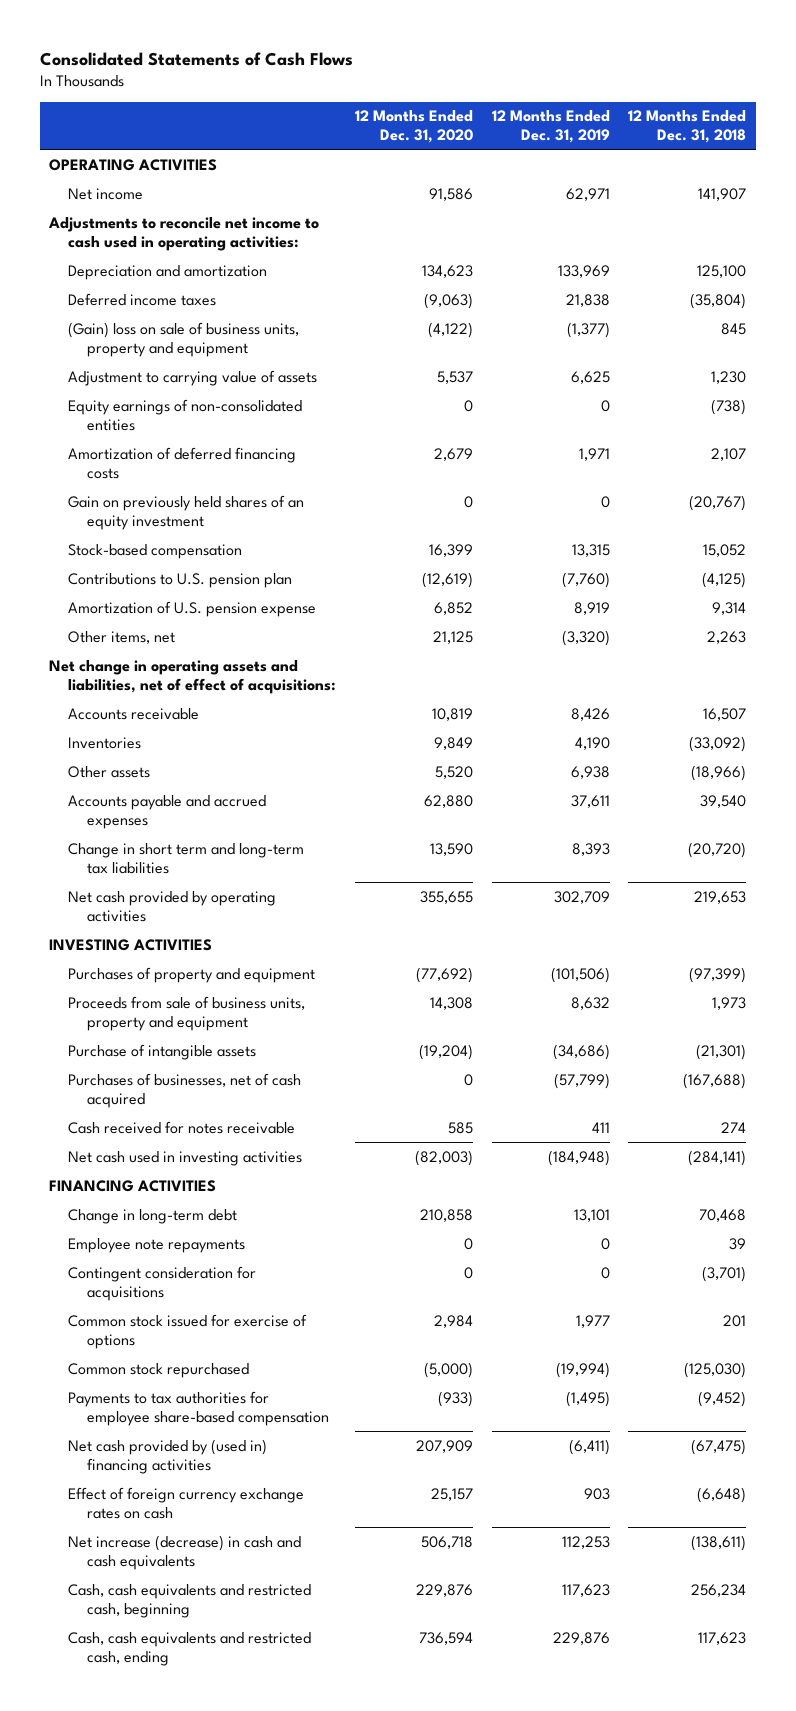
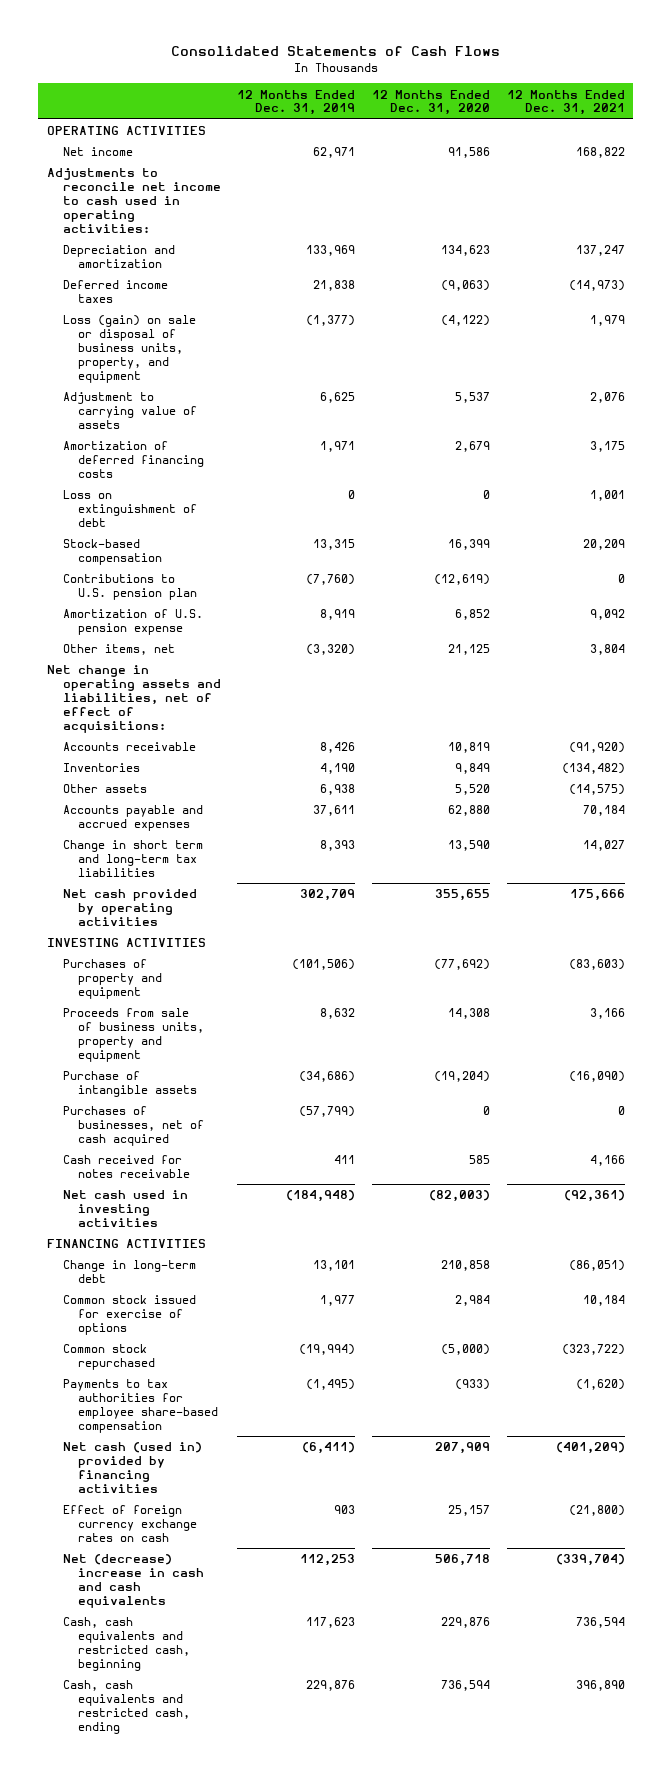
- | 12 Months Ended Dec. 31, 2020 | 12 Months Ended Dec. 31, 2019 | 12 Months Ended Dec. 31, 2018
+ | 12 Months Ended Dec. 31, 2019 | 12 Months Ended Dec. 31, 2020 | 12 Months Ended Dec. 31, 2021
- (Gain) loss on sale of business units, property and equipment | (4,122) | (1,377) | 845
+ Loss (gain) on sale or disposal of business units, property, and equipment | (1,377) | (4,122) | 1,979
- Equity earnings of non-consolidated entities | 0 | 0 | (738)
- Gain on previously held shares of an equity investment | 0 | 0 | (20,767)
+ Loss on extinguishment of debt | 0 | 0 | 1,001
- Employee note repayments | 0 | 0 | 39
- Contingent consideration for acquisitions | 0 | 0 | (3,701)
- Net cash provided by (used in) financing activities | 207,909 | (6,411) | (67,475)
+ Net cash (used in) provided by financing activities | (6,411) | 207,909 | (401,209)
- Net increase (decrease) in cash and cash equivalents | 506,718 | 112,253 | (138,611)
+ Net (decrease) increase in cash and cash equivalents | 112,253 | 506,718 | (339,704)

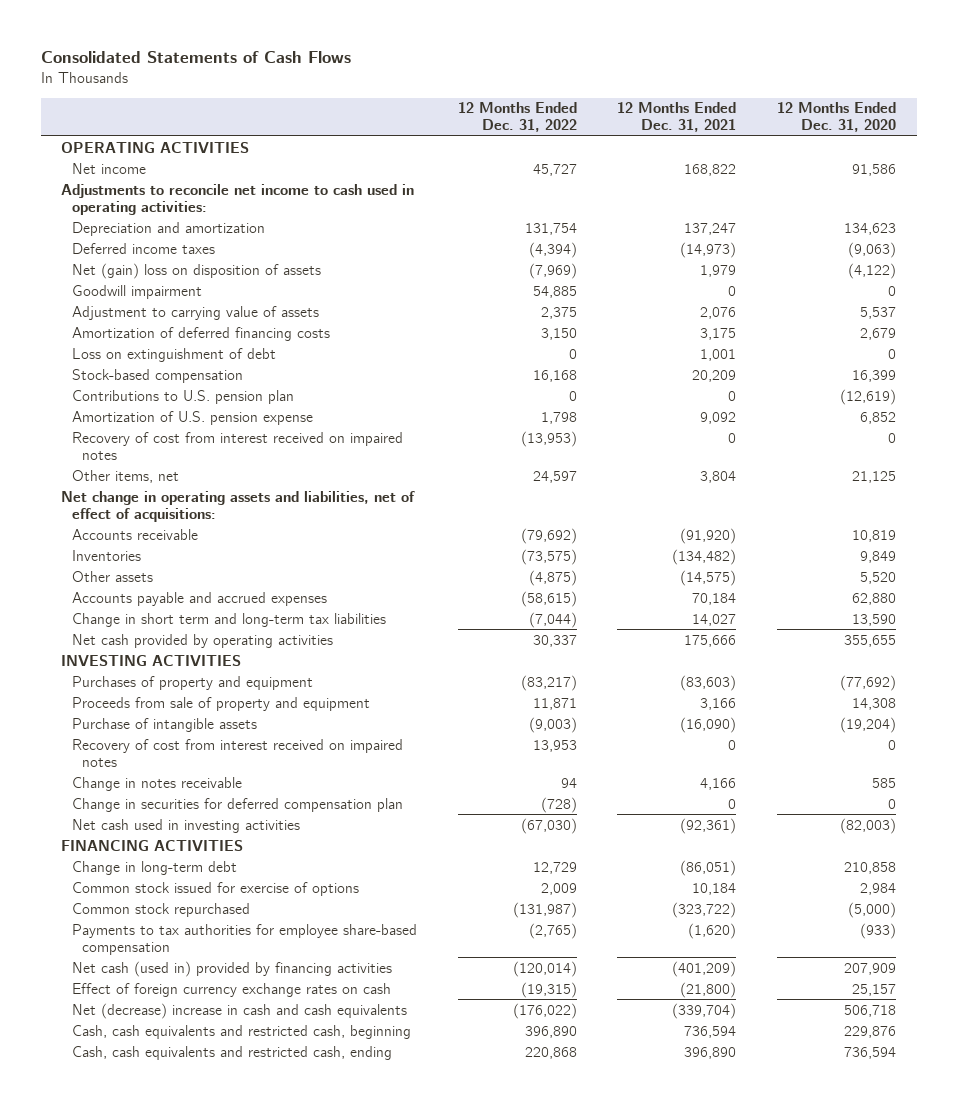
- | 12 Months Ended Dec. 31, 2019 | 12 Months Ended Dec. 31, 2020 | 12 Months Ended Dec. 31, 2021
+ | 12 Months Ended Dec. 31, 2022 | 12 Months Ended Dec. 31, 2021 | 12 Months Ended Dec. 31, 2020
- Loss (gain) on sale or disposal of business units, property, and equipment | (1,377) | (4,122) | 1,979
+ Net (gain) loss on disposition of assets | (7,969) | 1,979 | (4,122)
+ Goodwill impairment | 54,885 | 0 | 0
+ Recovery of cost from interest received on impaired notes | (13,953) | 0 | 0
- Proceeds from sale of business units, property and equipment | 8,632 | 14,308 | 3,166
+ Proceeds from sale of property and equipment | 11,871 | 3,166 | 14,308
- Purchases of businesses, net of cash acquired | (57,799) | 0 | 0
- Cash received for notes receivable | 411 | 585 | 4,166
+ Recovery of cost from interest received on impaired notes | 13,953 | 0 | 0
+ Change in notes receivable | 94 | 4,166 | 585
+ Change in securities for deferred compensation plan | (728) | 0 | 0

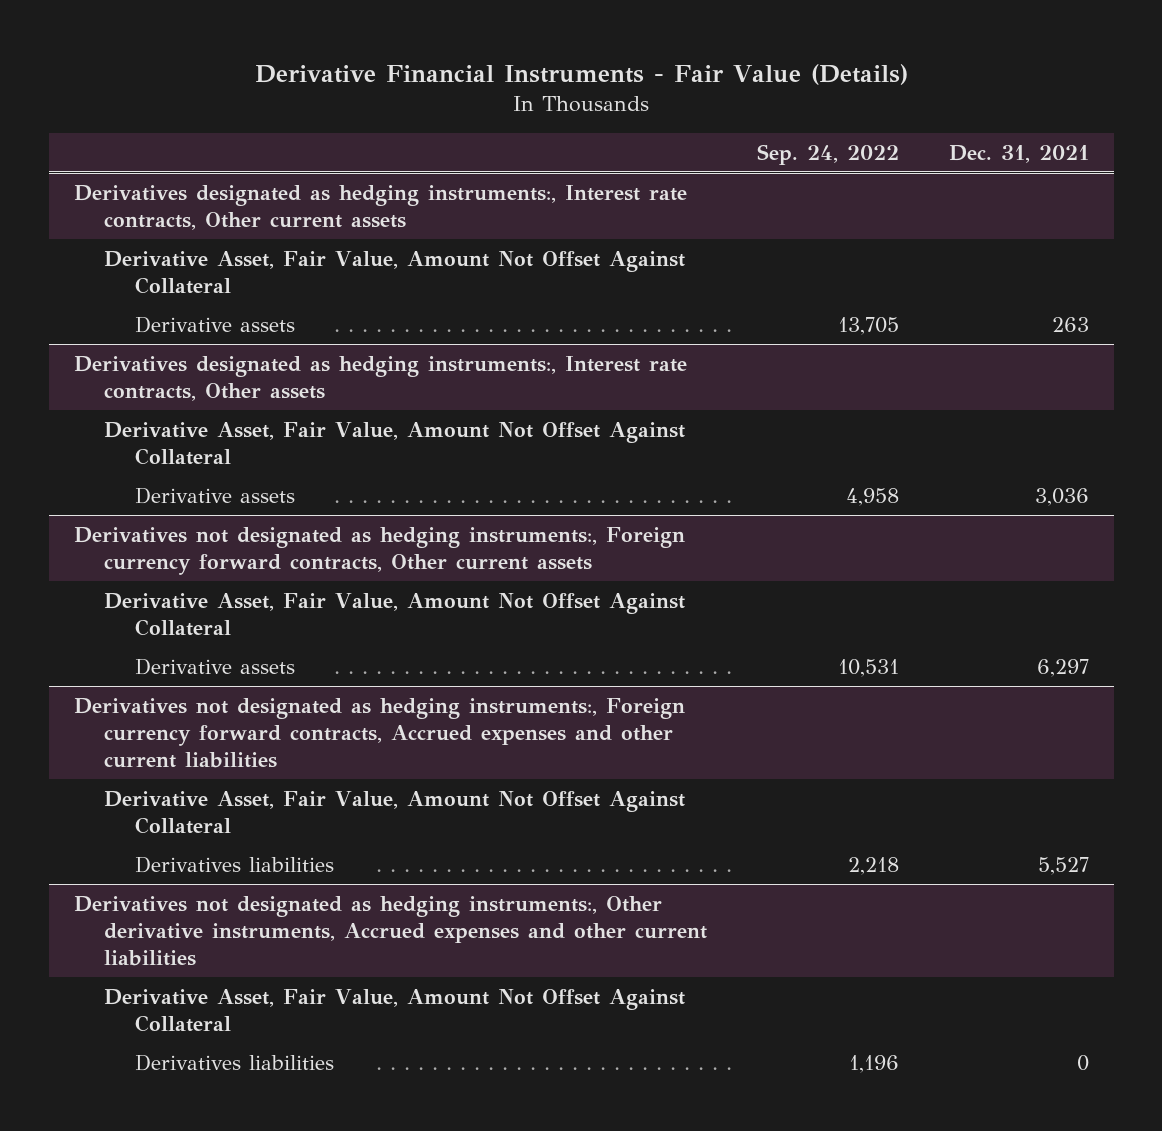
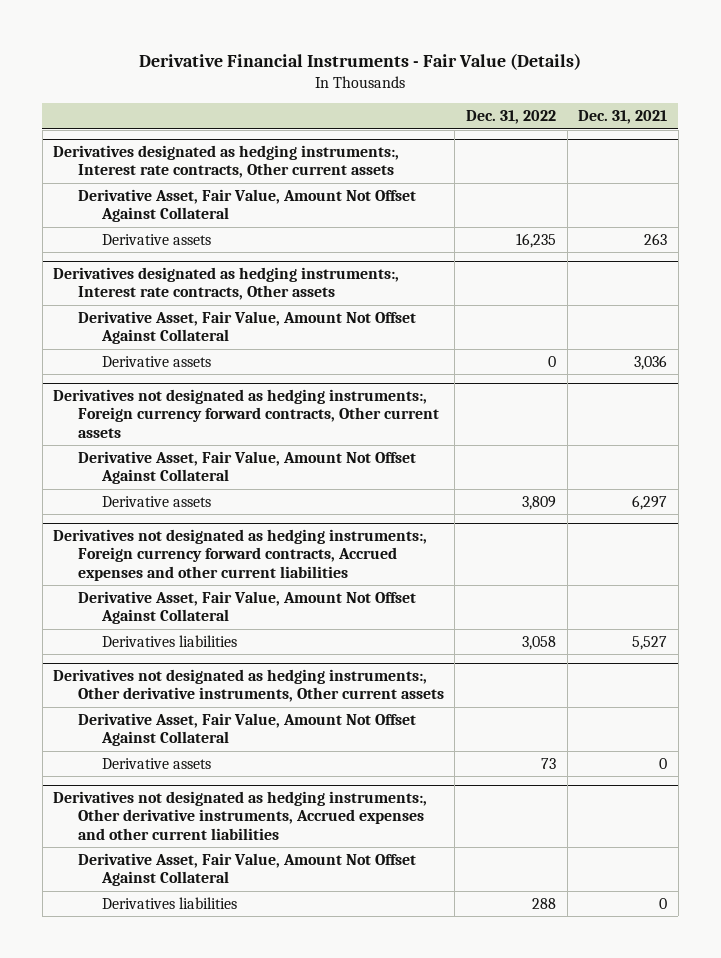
- | Sep. 24, 2022 | Dec. 31, 2021
+ | Dec. 31, 2022 | Dec. 31, 2021
+ Derivatives not designated as hedging instruments:, Other derivative instruments, Other current assets
+ Derivative Asset, Fair Value, Amount Not Offset Against Collateral
+ Derivative assets | 73 | 0

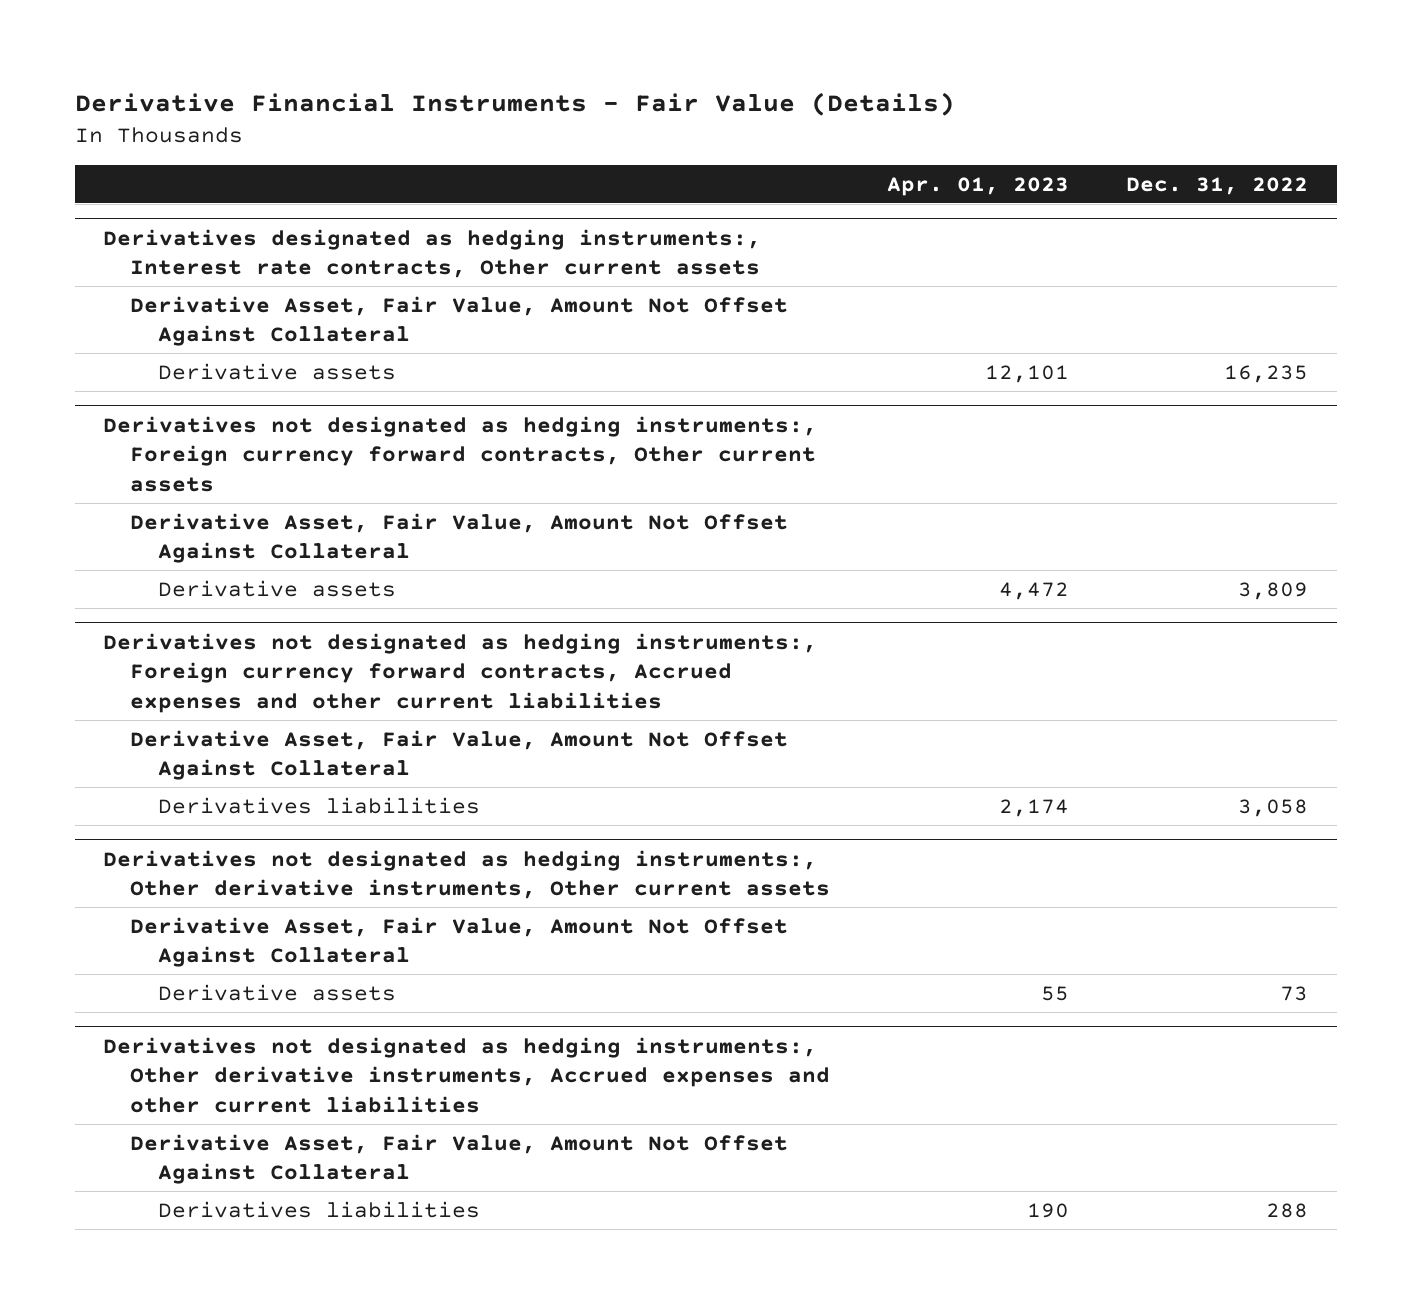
- | Dec. 31, 2022 | Dec. 31, 2021
+ | Apr. 01, 2023 | Dec. 31, 2022
- Derivatives designated as hedging instruments:, Interest rate contracts, Other assets
- Derivative Asset, Fair Value, Amount Not Offset Against Collateral
- Derivative assets | 0 | 3,036

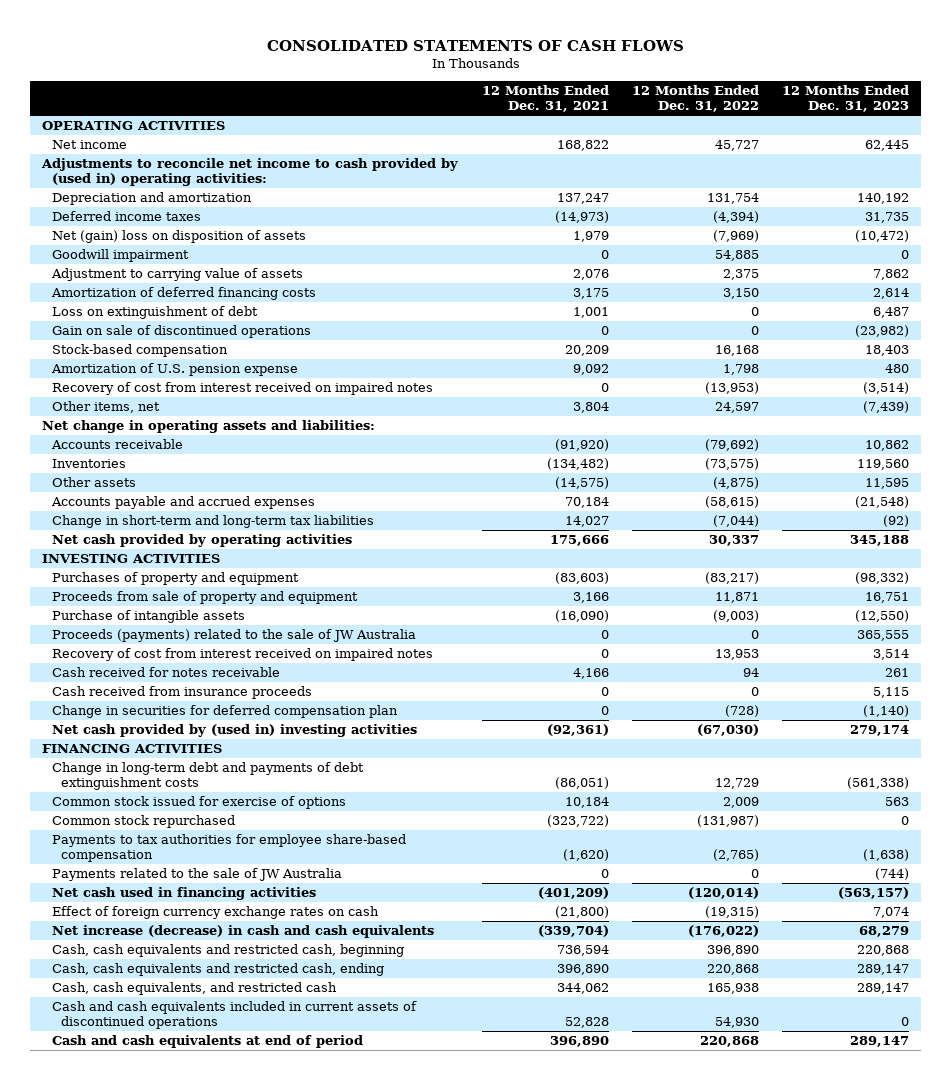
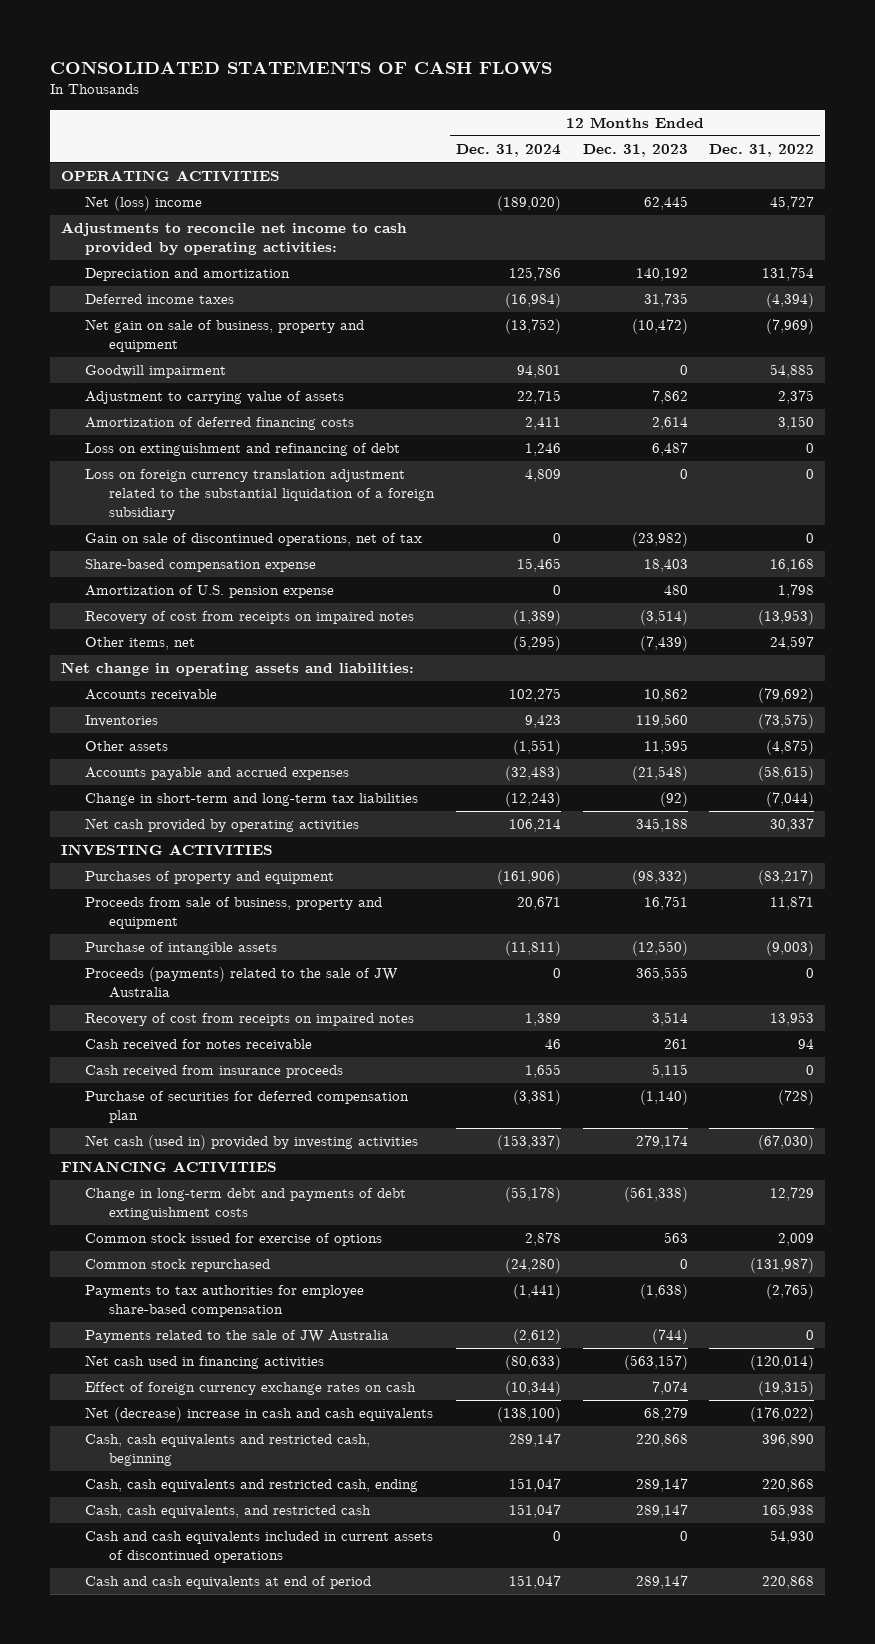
- | 12 Months Ended Dec. 31, 2021 | 12 Months Ended Dec. 31, 2022 | 12 Months Ended Dec. 31, 2023
+ | 12 Months Ended Dec. 31, 2024 | 12 Months Ended Dec. 31, 2023 | 12 Months Ended Dec. 31, 2022
- Net income | 168,822 | 45,727 | 62,445
- Adjustments to reconcile net income to cash provided by (used in) operating activities:
+ Net (loss) income | (189,020) | 62,445 | 45,727
+ Adjustments to reconcile net income to cash provided by operating activities:
- Net (gain) loss on disposition of assets | 1,979 | (7,969) | (10,472)
+ Net gain on sale of business, property and equipment | (13,752) | (10,472) | (7,969)
- Loss on extinguishment of debt | 1,001 | 0 | 6,487
- Gain on sale of discontinued operations | 0 | 0 | (23,982)
- Stock-based compensation | 20,209 | 16,168 | 18,403
+ Loss on extinguishment and refinancing of debt | 1,246 | 6,487 | 0
+ Loss on foreign currency translation adjustment related to the substantial liquidation of a foreign subsidiary | 4,809 | 0 | 0
+ Gain on sale of discontinued operations, net of tax | 0 | (23,982) | 0
+ Share-based compensation expense | 15,465 | 18,403 | 16,168
- Recovery of cost from interest received on impaired notes | 0 | (13,953) | (3,514)
+ Recovery of cost from receipts on impaired notes | (1,389) | (3,514) | (13,953)
- Proceeds from sale of property and equipment | 3,166 | 11,871 | 16,751
+ Proceeds from sale of business, property and equipment | 20,671 | 16,751 | 11,871
- Recovery of cost from interest received on impaired notes | 0 | 13,953 | 3,514
+ Recovery of cost from receipts on impaired notes | 1,389 | 3,514 | 13,953
- Change in securities for deferred compensation plan | 0 | (728) | (1,140)
- Net cash provided by (used in) investing activities | (92,361) | (67,030) | 279,174
+ Purchase of securities for deferred compensation plan | (3,381) | (1,140) | (728)
+ Net cash (used in) provided by investing activities | (153,337) | 279,174 | (67,030)
- Net increase (decrease) in cash and cash equivalents | (339,704) | (176,022) | 68,279
+ Net (decrease) increase in cash and cash equivalents | (138,100) | 68,279 | (176,022)

